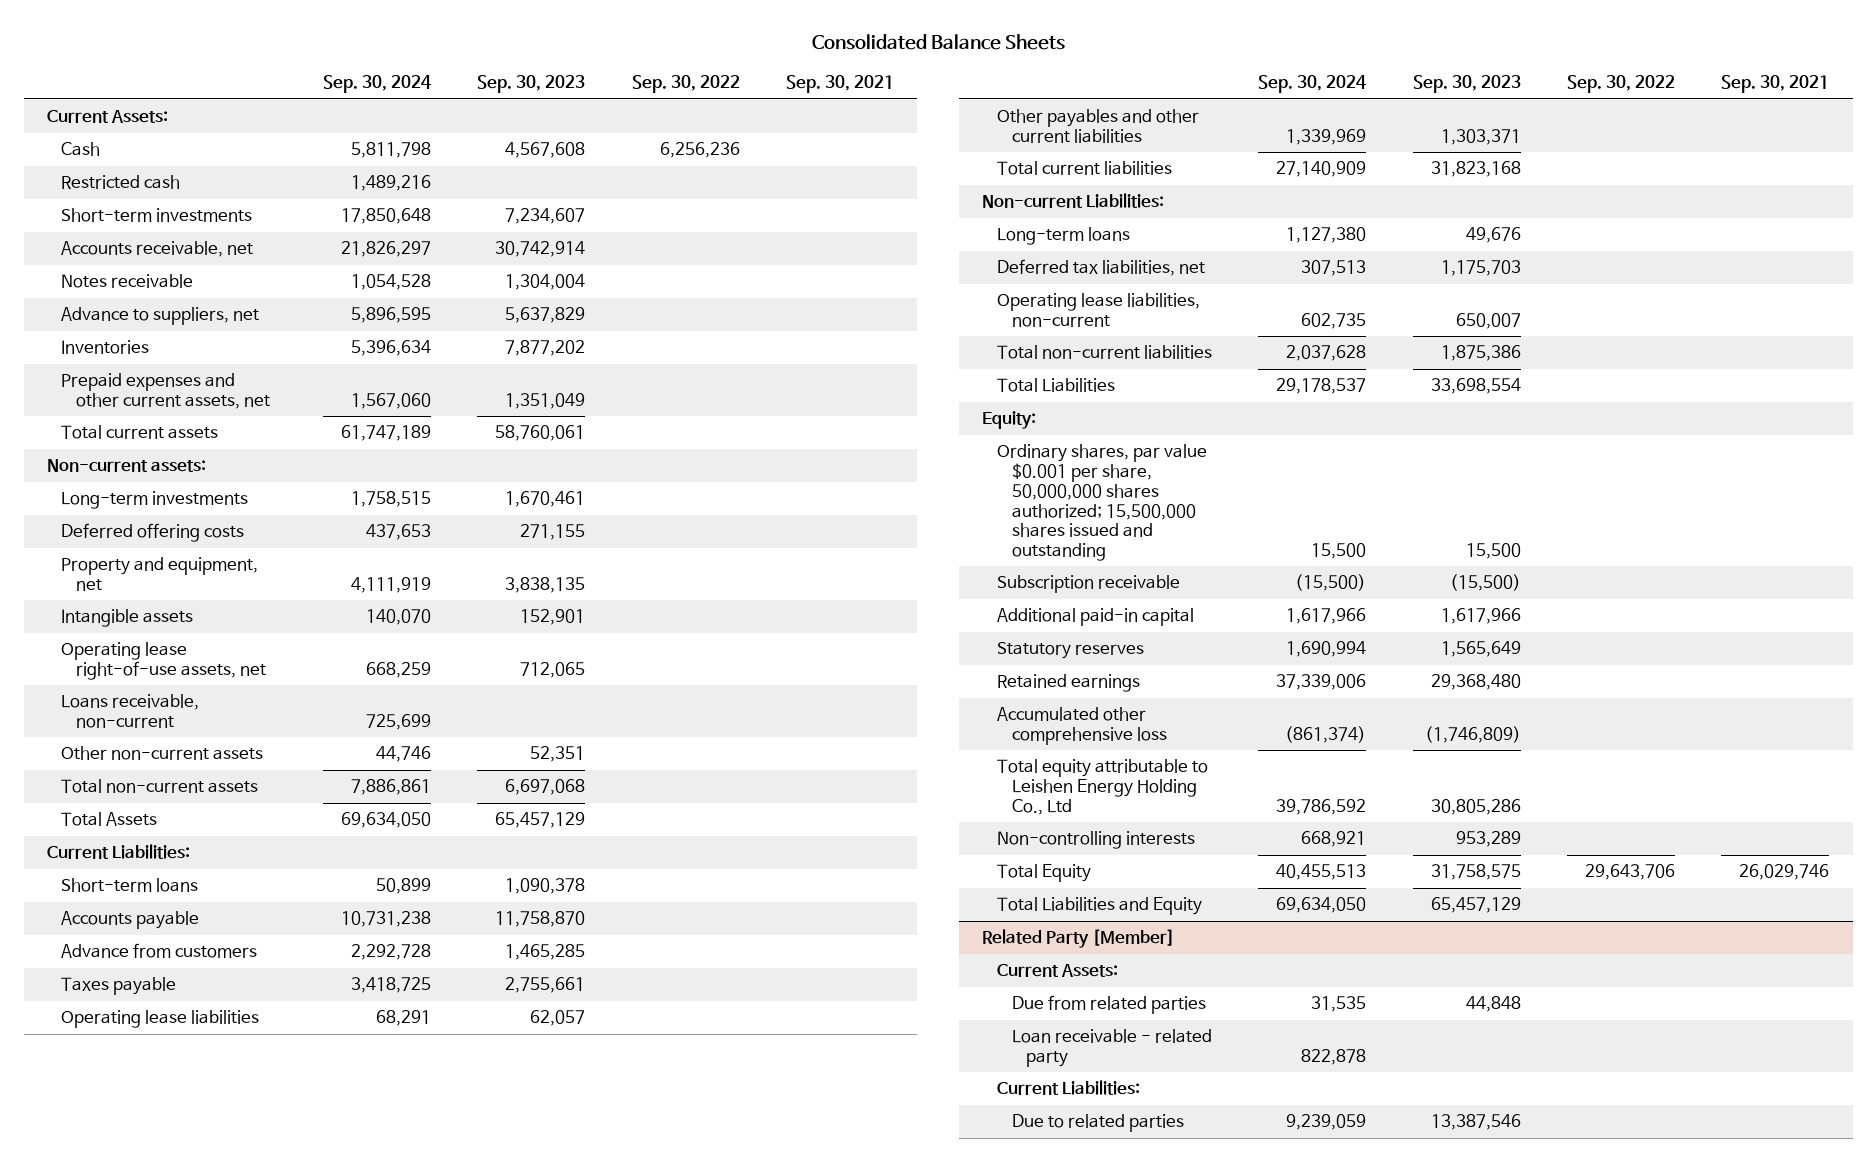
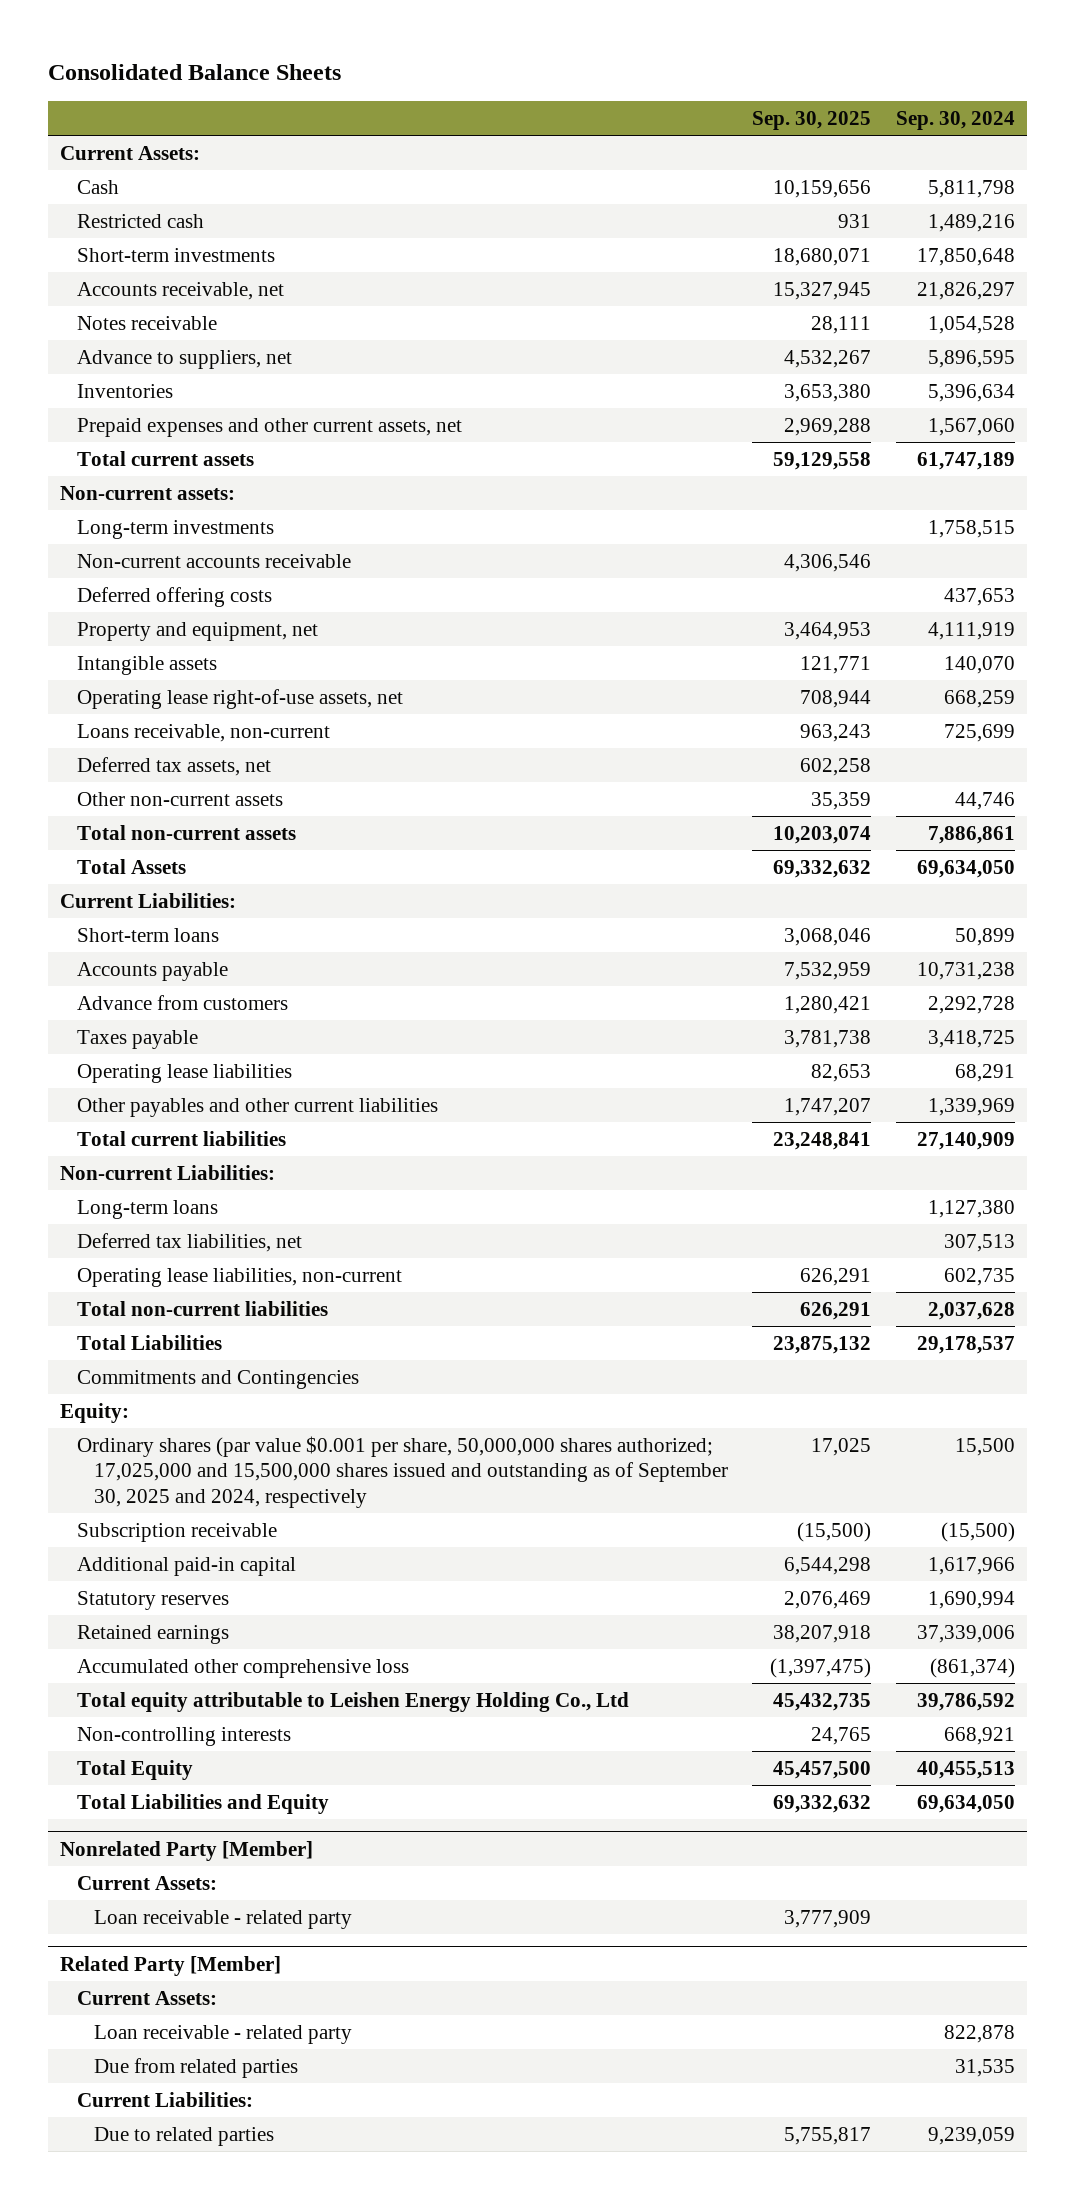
- | Sep. 30, 2024 | Sep. 30, 2023 | Sep. 30, 2022 | Sep. 30, 2021
+ | Sep. 30, 2025 | Sep. 30, 2024
+ Non-current accounts receivable | 4,306,546 |
+ Deferred tax assets, net | 602,258 |
+ Commitments and Contingencies
- Ordinary shares, par value $0.001 per share, 50,000,000 shares authorized; 15,500,000 shares issued and outstanding | 15,500 | 15,500 | |
+ Ordinary shares (par value $0.001 per share, 50,000,000 shares authorized; 17,025,000 and 15,500,000 shares issued and outstanding as of September 30, 2025 and 2024, respectively | 17,025 | 15,500
+ Nonrelated Party [Member]
+ Current Assets:
+ Loan receivable - related party | 3,777,909 |
@ Related Party [Member]
moved down: Due from related parties | | 31,535

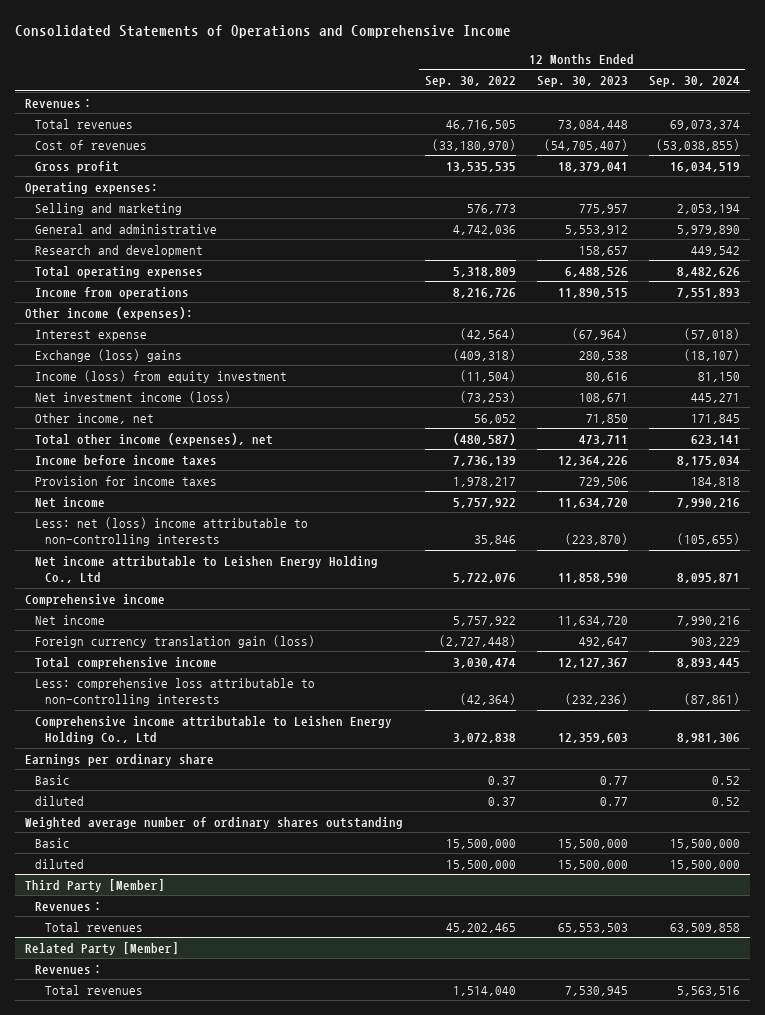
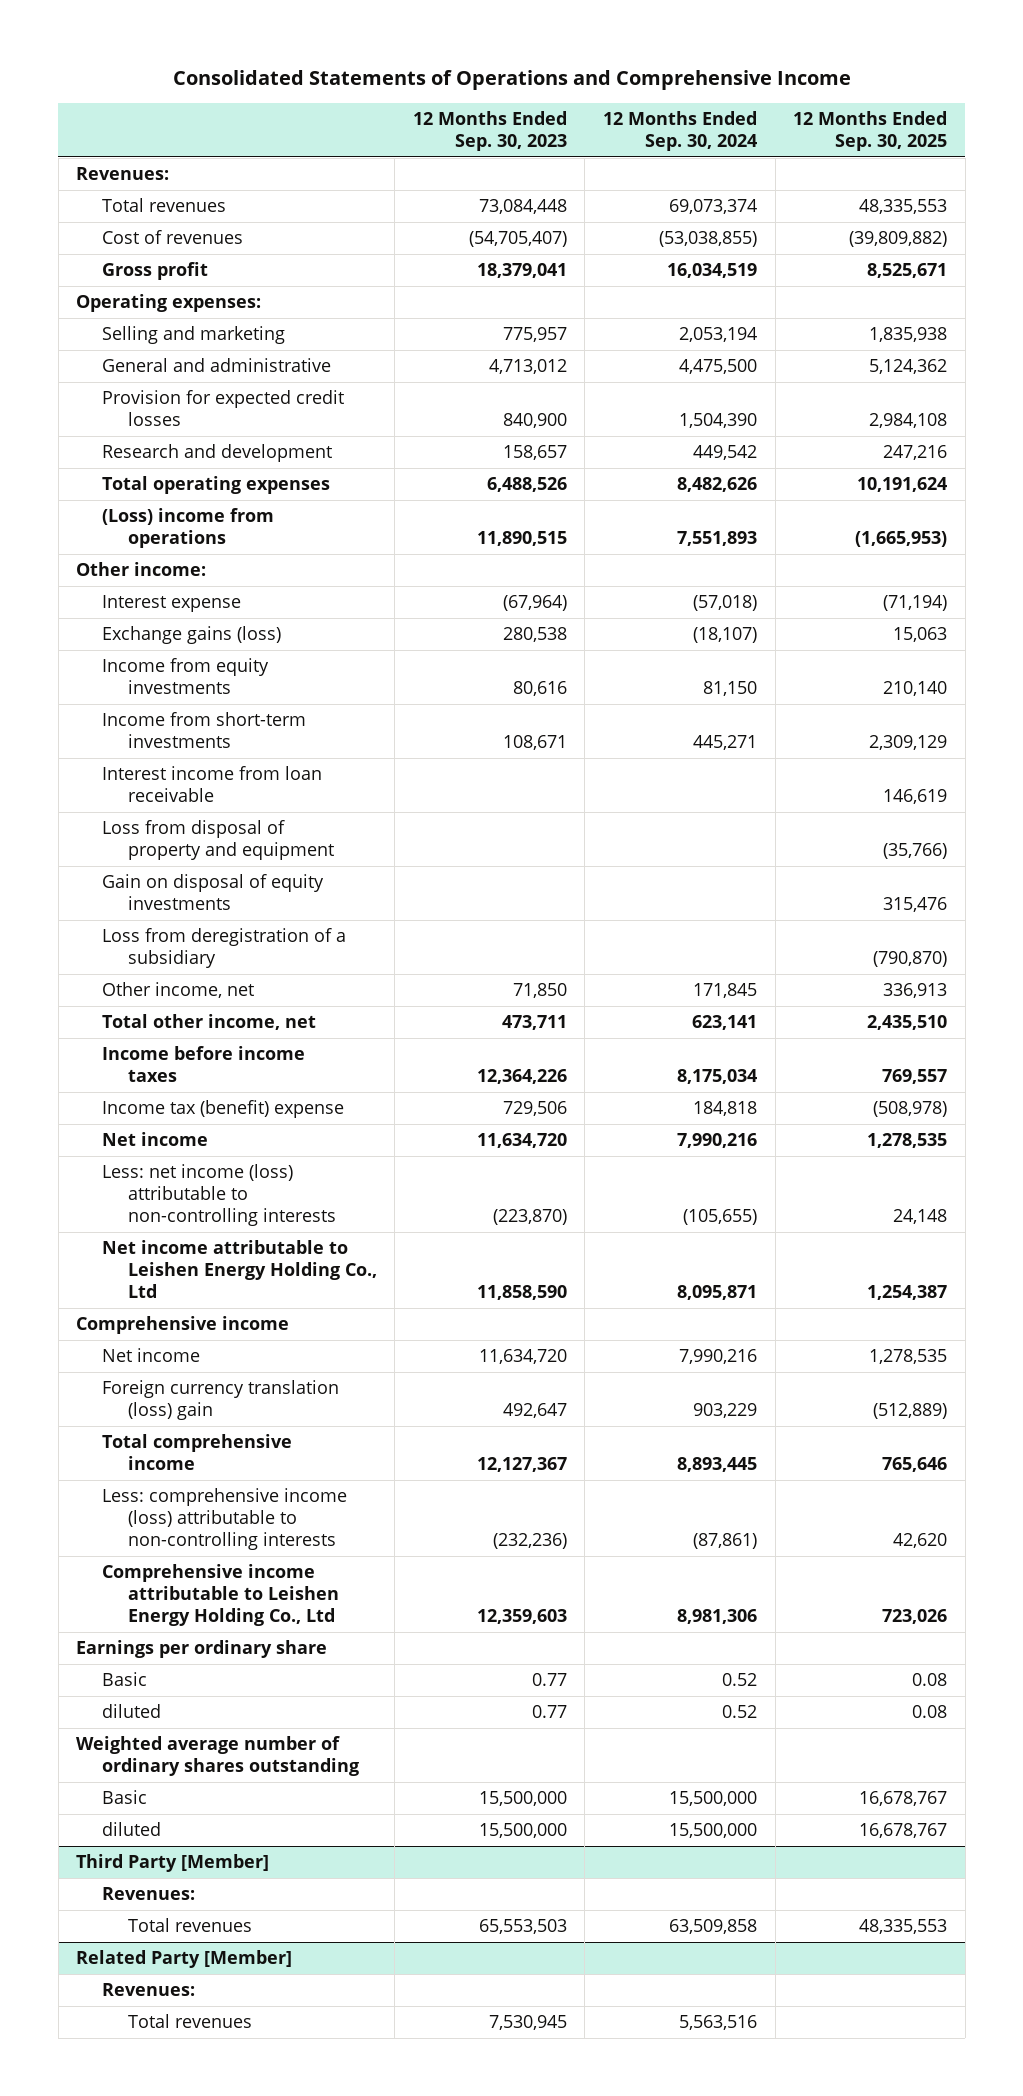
- | 12 Months Ended Sep. 30, 2022 | 12 Months Ended Sep. 30, 2023 | 12 Months Ended Sep. 30, 2024
+ | 12 Months Ended Sep. 30, 2023 | 12 Months Ended Sep. 30, 2024 | 12 Months Ended Sep. 30, 2025
- Revenues：
+ Revenues:
- General and administrative | 4,742,036 | 5,553,912 | 5,979,890
+ General and administrative | 4,713,012 | 4,475,500 | 5,124,362
+ Provision for expected credit losses | 840,900 | 1,504,390 | 2,984,108
- Income from operations | 8,216,726 | 11,890,515 | 7,551,893
- Other income (expenses):
+ (Loss) income from operations | 11,890,515 | 7,551,893 | (1,665,953)
+ Other income:
- Exchange (loss) gains | (409,318) | 280,538 | (18,107)
- Income (loss) from equity investment | (11,504) | 80,616 | 81,150
- Net investment income (loss) | (73,253) | 108,671 | 445,271
+ Exchange gains (loss) | 280,538 | (18,107) | 15,063
+ Income from equity investments | 80,616 | 81,150 | 210,140
+ Income from short-term investments | 108,671 | 445,271 | 2,309,129
+ Interest income from loan receivable | | | 146,619
+ Loss from disposal of property and equipment | | | (35,766)
+ Gain on disposal of equity investments | | | 315,476
+ Loss from deregistration of a subsidiary | | | (790,870)
- Total other income (expenses), net | (480,587) | 473,711 | 623,141
+ Total other income, net | 473,711 | 623,141 | 2,435,510
- Provision for income taxes | 1,978,217 | 729,506 | 184,818
+ Income tax (benefit) expense | 729,506 | 184,818 | (508,978)
- Less: net (loss) income attributable to non-controlling interests | 35,846 | (223,870) | (105,655)
+ Less: net income (loss) attributable to non-controlling interests | (223,870) | (105,655) | 24,148
- Foreign currency translation gain (loss) | (2,727,448) | 492,647 | 903,229
+ Foreign currency translation (loss) gain | 492,647 | 903,229 | (512,889)
- Less: comprehensive loss attributable to non-controlling interests | (42,364) | (232,236) | (87,861)
+ Less: comprehensive income (loss) attributable to non-controlling interests | (232,236) | (87,861) | 42,620
@ Third Party [Member]
- Revenues：
+ Revenues:
@ Related Party [Member]
- Revenues：
+ Revenues:

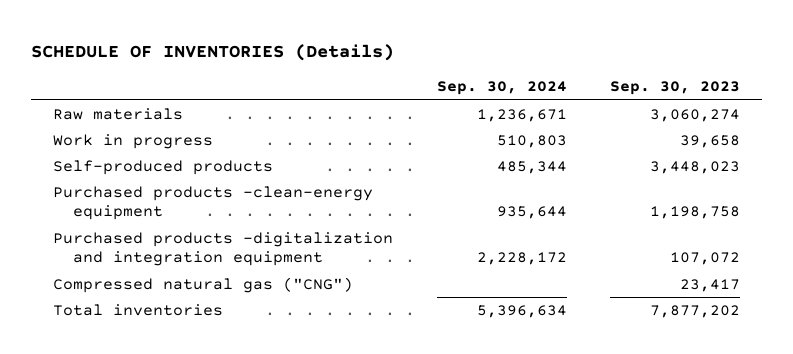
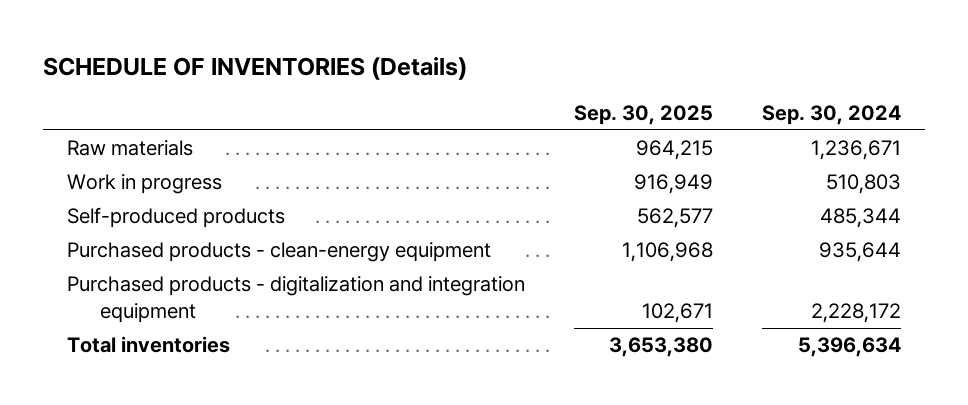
- | Sep. 30, 2024 | Sep. 30, 2023
+ | Sep. 30, 2025 | Sep. 30, 2024
- Purchased products -clean-energy equipment | 935,644 | 1,198,758
- Purchased products -digitalization and integration equipment | 2,228,172 | 107,072
- Compressed natural gas ("CNG") | | 23,417
+ Purchased products - clean-energy equipment | 1,106,968 | 935,644
+ Purchased products - digitalization and integration equipment | 102,671 | 2,228,172

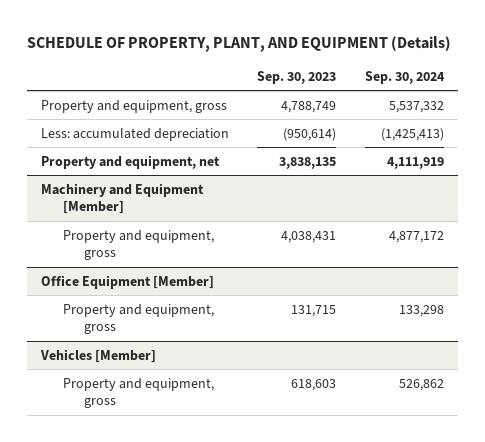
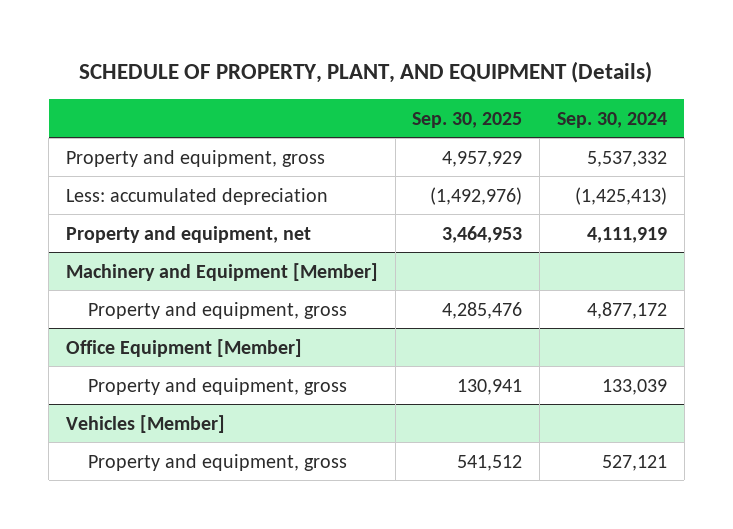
- | Sep. 30, 2023 | Sep. 30, 2024
+ | Sep. 30, 2025 | Sep. 30, 2024
@ Office Equipment [Member]
- Property and equipment, gross | 131,715 | 133,298
+ Property and equipment, gross | 130,941 | 133,039
@ Vehicles [Member]
- Property and equipment, gross | 618,603 | 526,862
+ Property and equipment, gross | 541,512 | 527,121

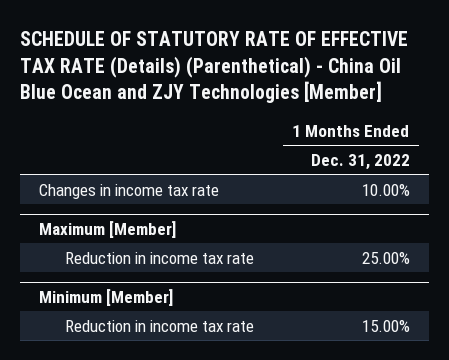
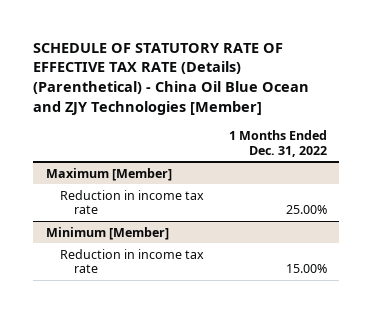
- Changes in income tax rate | 10.00%

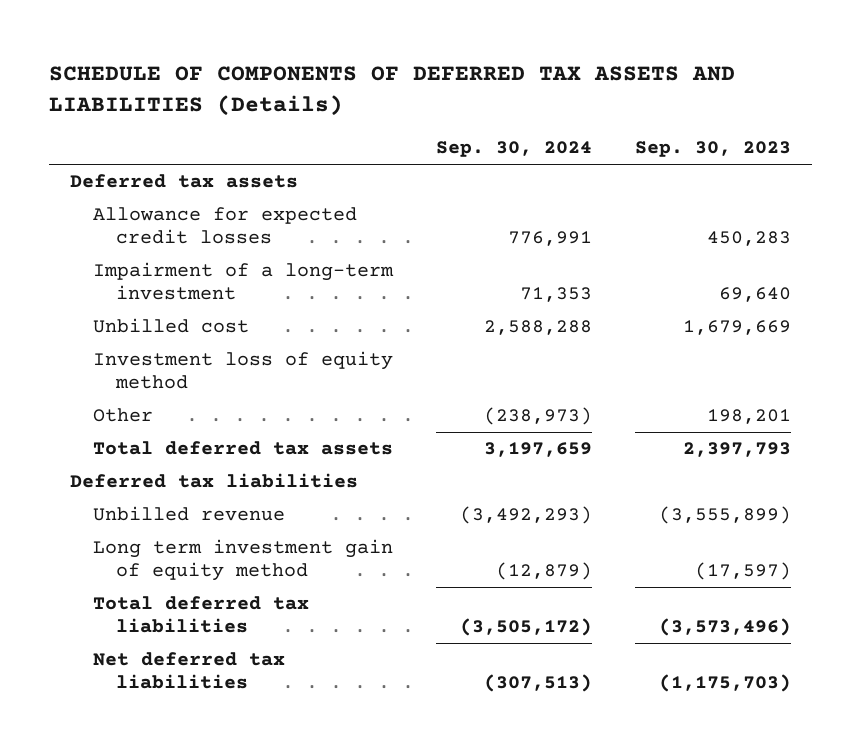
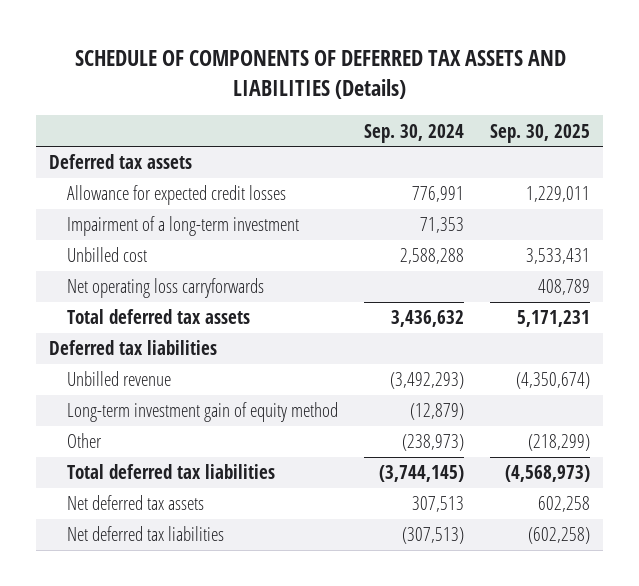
- | Sep. 30, 2024 | Sep. 30, 2023
+ | Sep. 30, 2024 | Sep. 30, 2025
- Investment loss of equity method
- Total deferred tax assets | 3,197,659 | 2,397,793
+ Net operating loss carryforwards | | 408,789
+ Total deferred tax assets | 3,436,632 | 5,171,231
- Long term investment gain of equity method | (12,879) | (17,597)
- Total deferred tax liabilities | (3,505,172) | (3,573,496)
+ Long-term investment gain of equity method | (12,879) |
moved down: Other | (238,973) | (218,299)
+ Total deferred tax liabilities | (3,744,145) | (4,568,973)
+ Net deferred tax assets | 307,513 | 602,258

